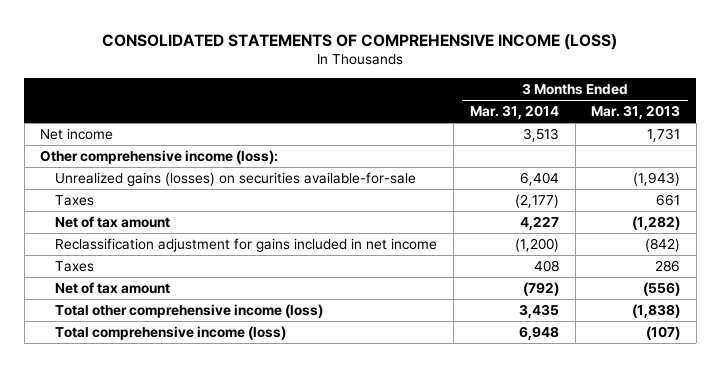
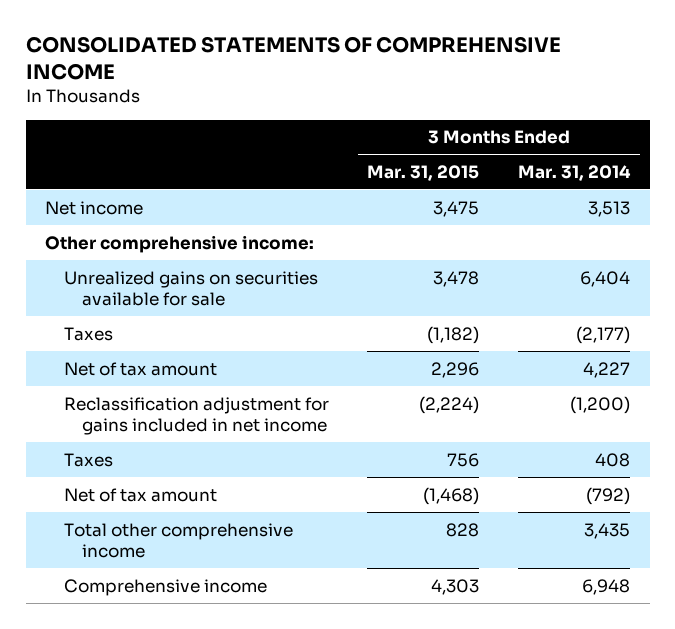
- CONSOLIDATED STATEMENTS OF COMPREHENSIVE INCOME (LOSS)
+ CONSOLIDATED STATEMENTS OF COMPREHENSIVE INCOME
- | 3 Months Ended Mar. 31, 2014 | 3 Months Ended Mar. 31, 2013
+ | 3 Months Ended Mar. 31, 2015 | 3 Months Ended Mar. 31, 2014
- Other comprehensive income (loss):
- Unrealized gains (losses) on securities available-for-sale | 6,404 | (1,943)
+ Other comprehensive income:
+ Unrealized gains on securities available for sale | 3,478 | 6,404
- Total other comprehensive income (loss) | 3,435 | (1,838)
- Total comprehensive income (loss) | 6,948 | (107)
+ Total other comprehensive income | 828 | 3,435
+ Comprehensive income | 4,303 | 6,948

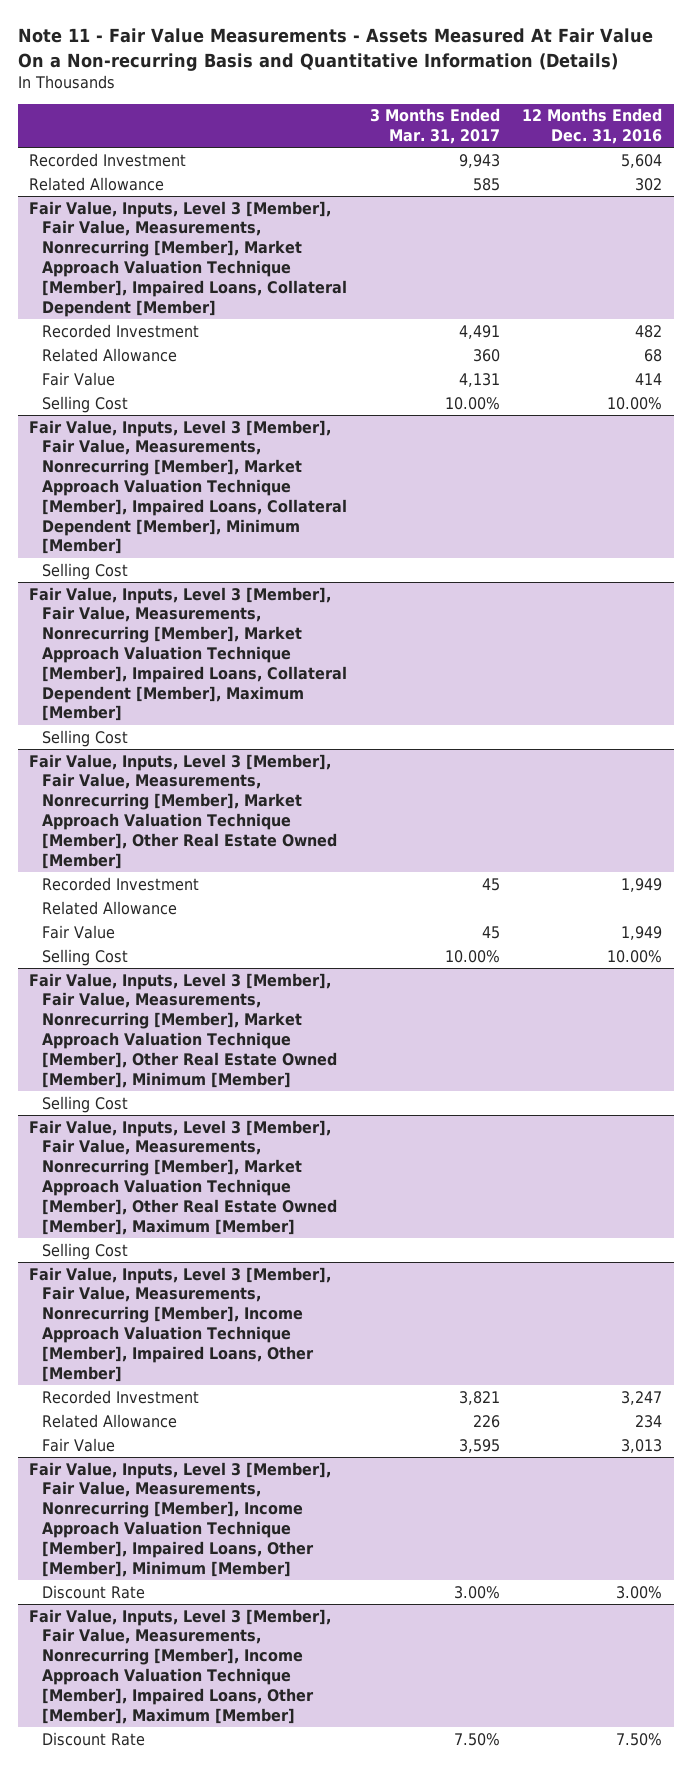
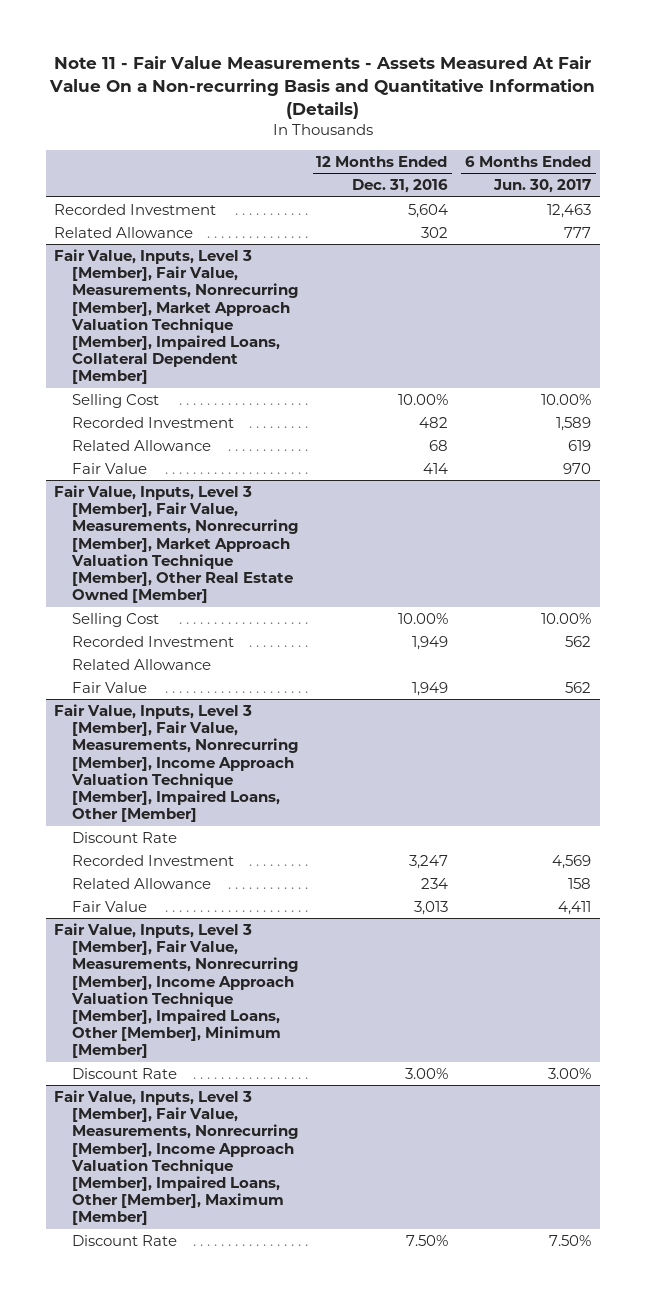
- | 3 Months Ended Mar. 31, 2017 | 12 Months Ended Dec. 31, 2016
+ | 12 Months Ended Dec. 31, 2016 | 6 Months Ended Jun. 30, 2017
@ Fair Value, Inputs, Level 3 [Member], Fair Value, Measurements, Nonrecurring [Member], Market Approach Valuation Technique [Member], Impaired Loans, Collateral Dependent [Member]
moved up: Selling Cost | 10.00% | 10.00%
- Fair Value, Inputs, Level 3 [Member], Fair Value, Measurements, Nonrecurring [Member], Market Approach Valuation Technique [Member], Impaired Loans, Collateral Dependent [Member], Minimum [Member]
- Selling Cost
- Fair Value, Inputs, Level 3 [Member], Fair Value, Measurements, Nonrecurring [Member], Market Approach Valuation Technique [Member], Impaired Loans, Collateral Dependent [Member], Maximum [Member]
- Selling Cost
@ Fair Value, Inputs, Level 3 [Member], Fair Value, Measurements, Nonrecurring [Member], Market Approach Valuation Technique [Member], Other Real Estate Owned [Member]
moved up: Selling Cost | 10.00% | 10.00%
- Fair Value, Inputs, Level 3 [Member], Fair Value, Measurements, Nonrecurring [Member], Market Approach Valuation Technique [Member], Other Real Estate Owned [Member], Minimum [Member]
- Selling Cost
- Fair Value, Inputs, Level 3 [Member], Fair Value, Measurements, Nonrecurring [Member], Market Approach Valuation Technique [Member], Other Real Estate Owned [Member], Maximum [Member]
- Selling Cost
@ Fair Value, Inputs, Level 3 [Member], Fair Value, Measurements, Nonrecurring [Member], Income Approach Valuation Technique [Member], Impaired Loans, Other [Member]
+ Discount Rate

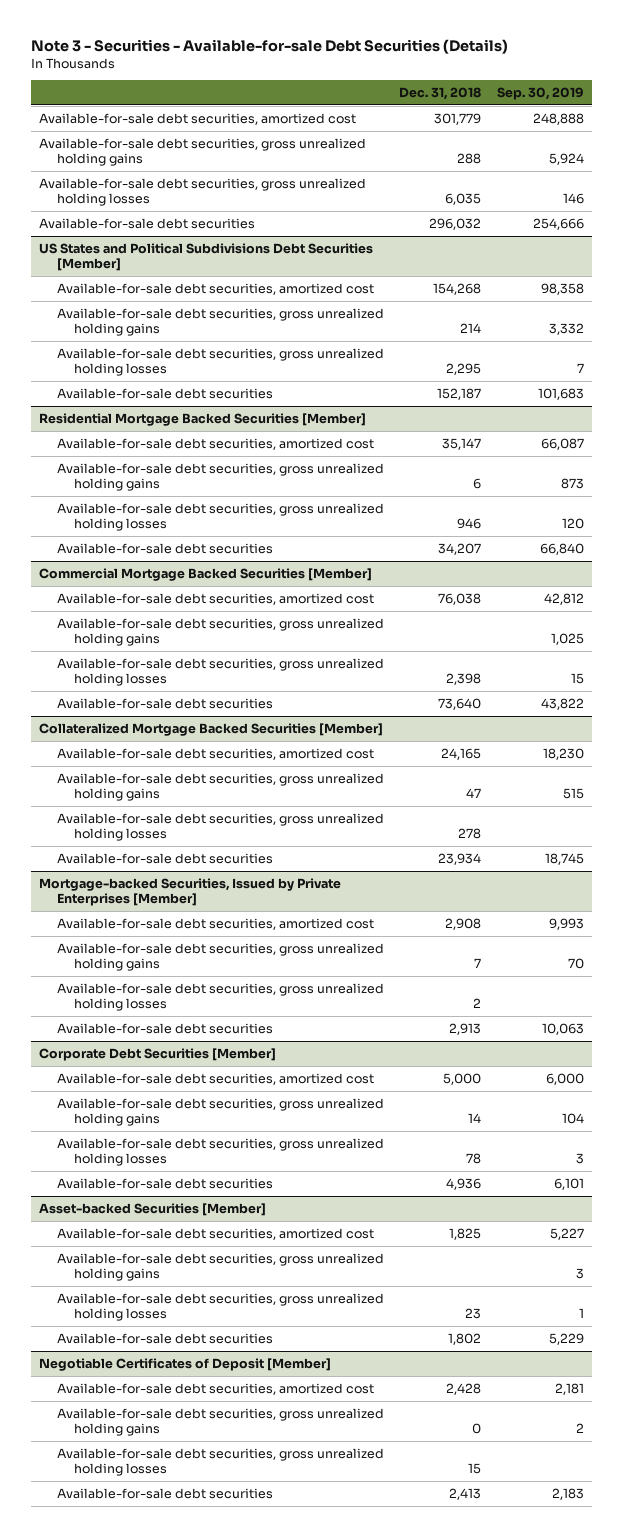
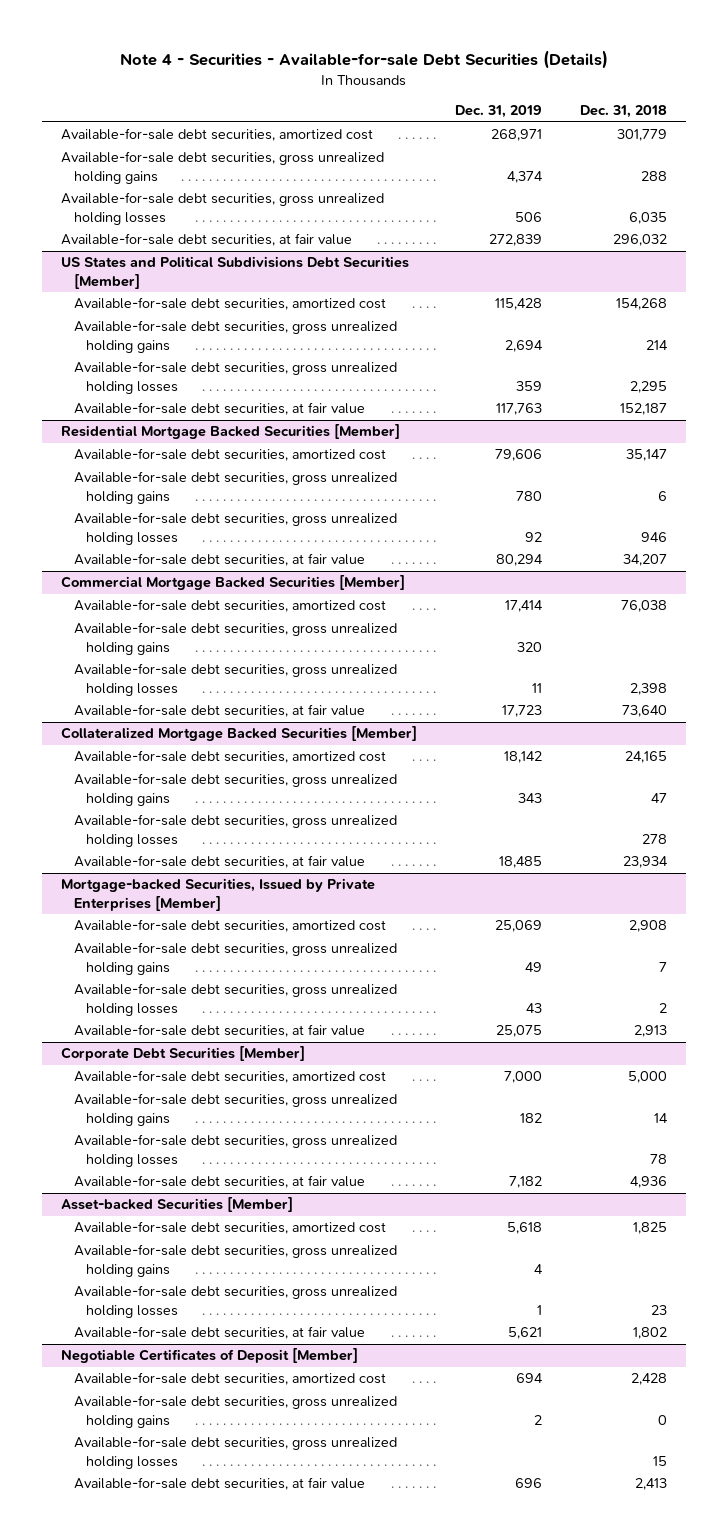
- Note 3 - Securities - Available-for-sale Debt Securities (Details)
+ Note 4 - Securities - Available-for-sale Debt Securities (Details)
- | Dec. 31, 2018 | Sep. 30, 2019
+ | Dec. 31, 2019 | Dec. 31, 2018
- Available-for-sale debt securities | 296,032 | 254,666
+ Available-for-sale debt securities, at fair value | 272,839 | 296,032
@ US States and Political Subdivisions Debt Securities [Member]
- Available-for-sale debt securities | 152,187 | 101,683
+ Available-for-sale debt securities, at fair value | 117,763 | 152,187
@ Residential Mortgage Backed Securities [Member]
- Available-for-sale debt securities | 34,207 | 66,840
+ Available-for-sale debt securities, at fair value | 80,294 | 34,207
@ Commercial Mortgage Backed Securities [Member]
- Available-for-sale debt securities | 73,640 | 43,822
+ Available-for-sale debt securities, at fair value | 17,723 | 73,640
@ Collateralized Mortgage Backed Securities [Member]
- Available-for-sale debt securities | 23,934 | 18,745
+ Available-for-sale debt securities, at fair value | 18,485 | 23,934
@ Mortgage-backed Securities, Issued by Private Enterprises [Member]
- Available-for-sale debt securities | 2,913 | 10,063
+ Available-for-sale debt securities, at fair value | 25,075 | 2,913
@ Corporate Debt Securities [Member]
- Available-for-sale debt securities | 4,936 | 6,101
+ Available-for-sale debt securities, at fair value | 7,182 | 4,936
@ Asset-backed Securities [Member]
- Available-for-sale debt securities | 1,802 | 5,229
+ Available-for-sale debt securities, at fair value | 5,621 | 1,802
@ Negotiable Certificates of Deposit [Member]
- Available-for-sale debt securities | 2,413 | 2,183
+ Available-for-sale debt securities, at fair value | 696 | 2,413

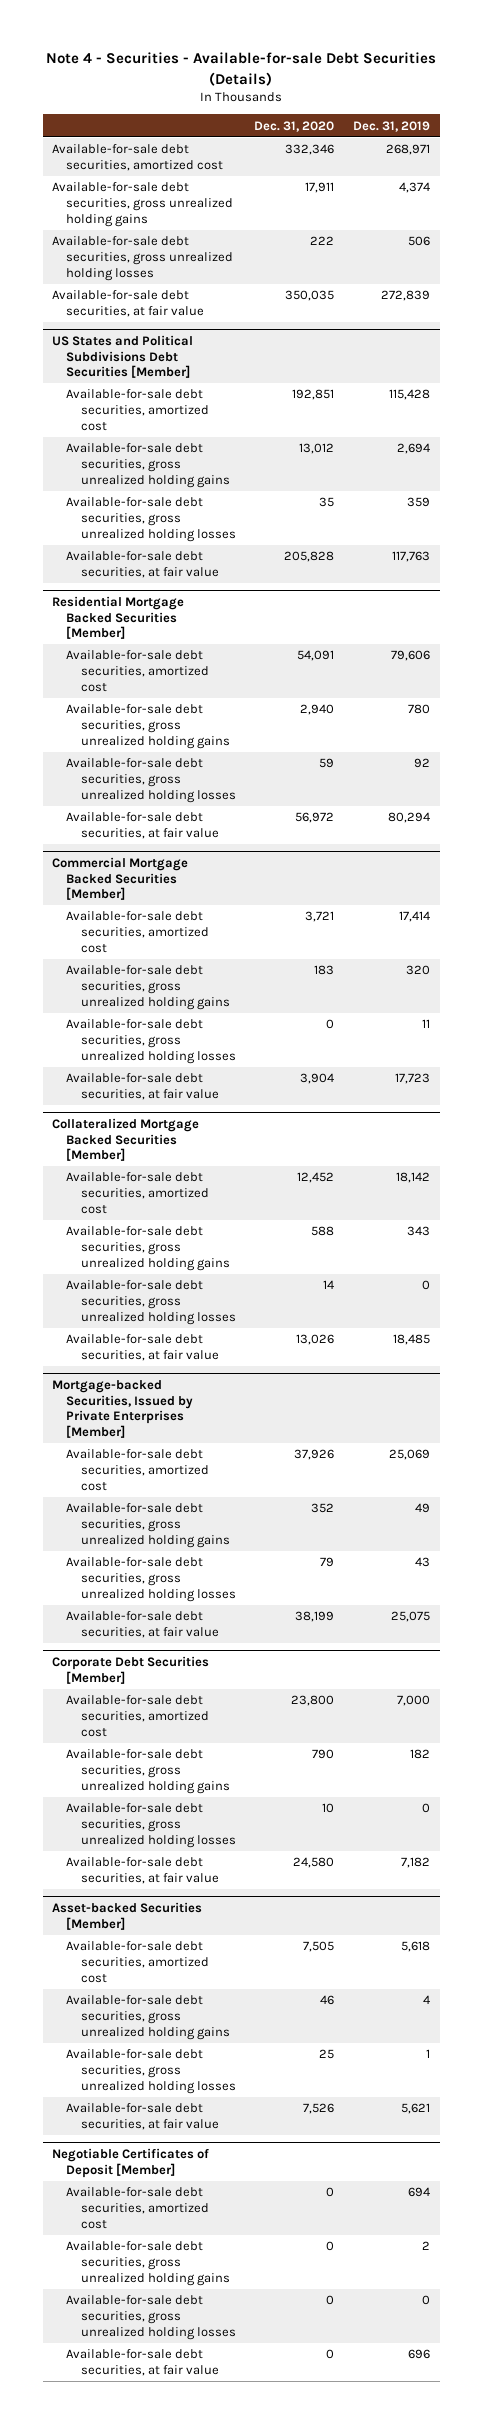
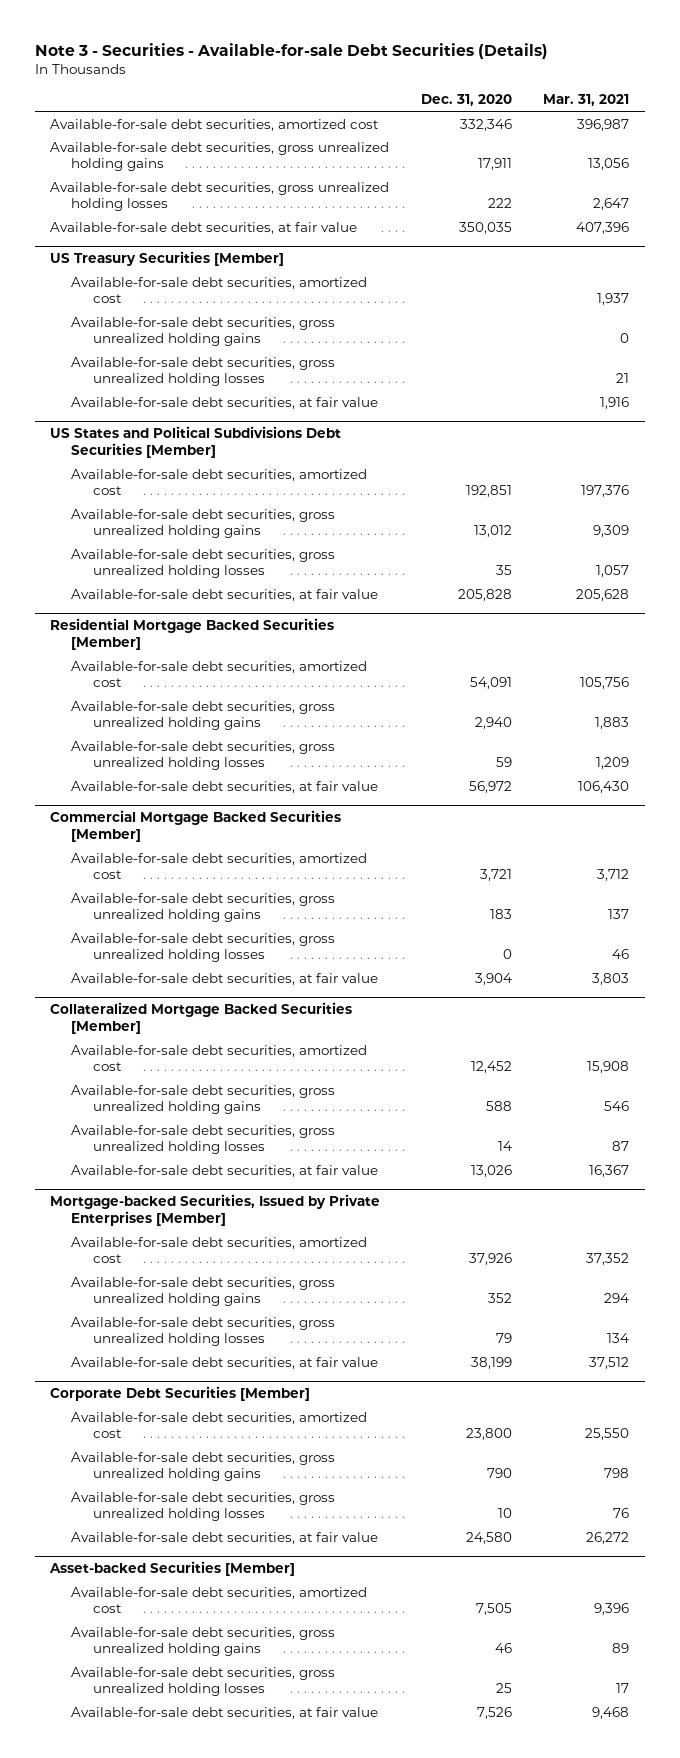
- Note 4 - Securities - Available-for-sale Debt Securities (Details)
+ Note 3 - Securities - Available-for-sale Debt Securities (Details)
- | Dec. 31, 2020 | Dec. 31, 2019
+ | Dec. 31, 2020 | Mar. 31, 2021
+ US Treasury Securities [Member]
+ Available-for-sale debt securities, amortized cost | | 1,937
+ Available-for-sale debt securities, gross unrealized holding gains | | 0
+ Available-for-sale debt securities, gross unrealized holding losses | | 21
+ Available-for-sale debt securities, at fair value | | 1,916
- Negotiable Certificates of Deposit [Member]
- Available-for-sale debt securities, amortized cost | 0 | 694
- Available-for-sale debt securities, gross unrealized holding gains | 0 | 2
- Available-for-sale debt securities, gross unrealized holding losses | 0 | 0
- Available-for-sale debt securities, at fair value | 0 | 696

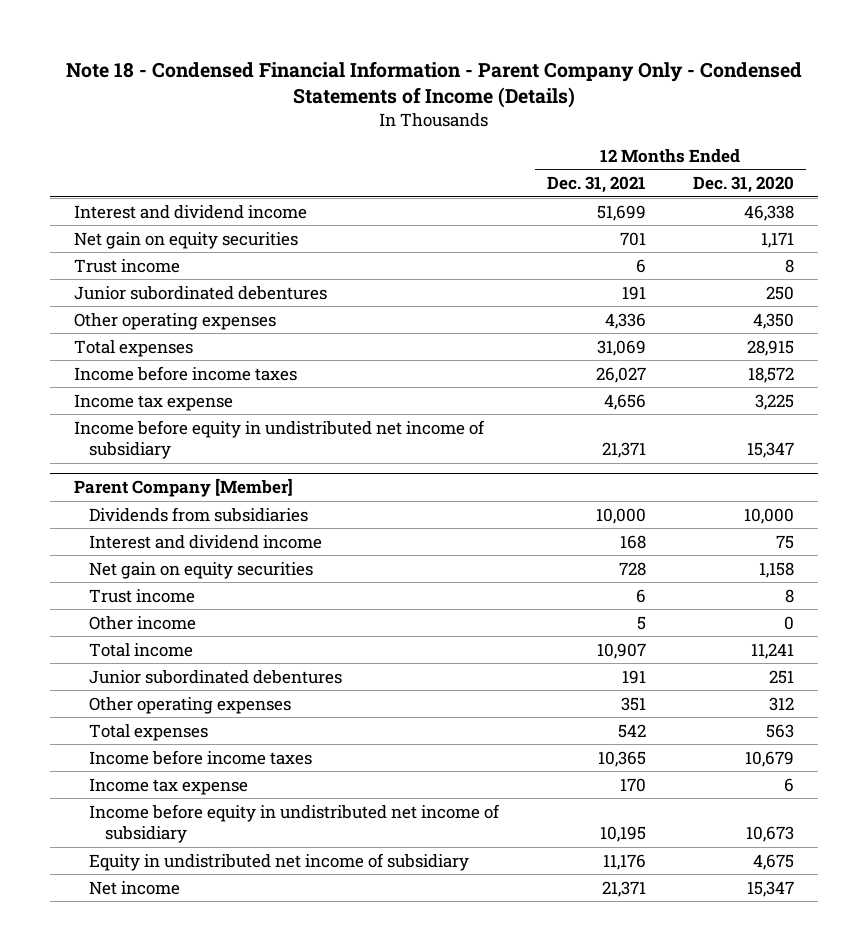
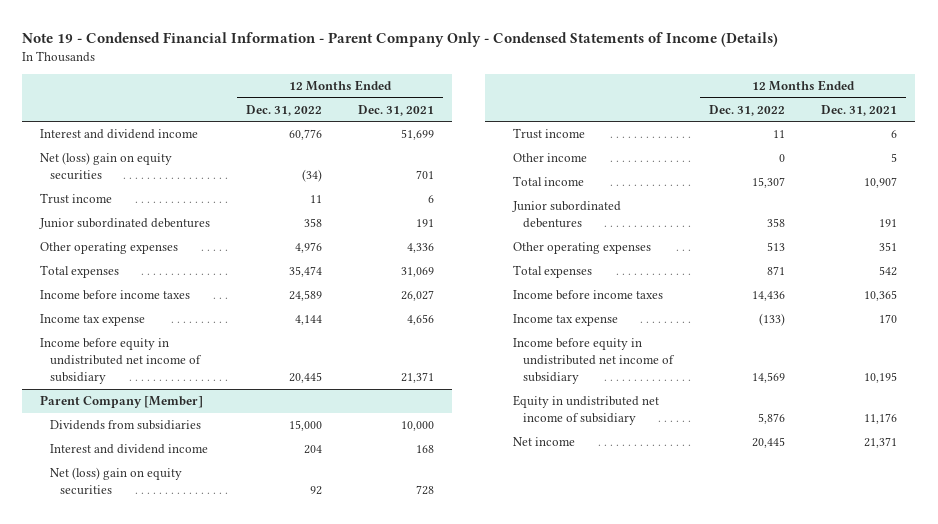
- Note 18 - Condensed Financial Information - Parent Company Only - Condensed Statements of Income (Details)
+ Note 19 - Condensed Financial Information - Parent Company Only - Condensed Statements of Income (Details)
- | 12 Months Ended Dec. 31, 2021 | 12 Months Ended Dec. 31, 2020
+ | 12 Months Ended Dec. 31, 2022 | 12 Months Ended Dec. 31, 2021
- Net gain on equity securities | 701 | 1,171
+ Net (loss) gain on equity securities | (34) | 701
@ Parent Company [Member]
- Net gain on equity securities | 728 | 1,158
+ Net (loss) gain on equity securities | 92 | 728

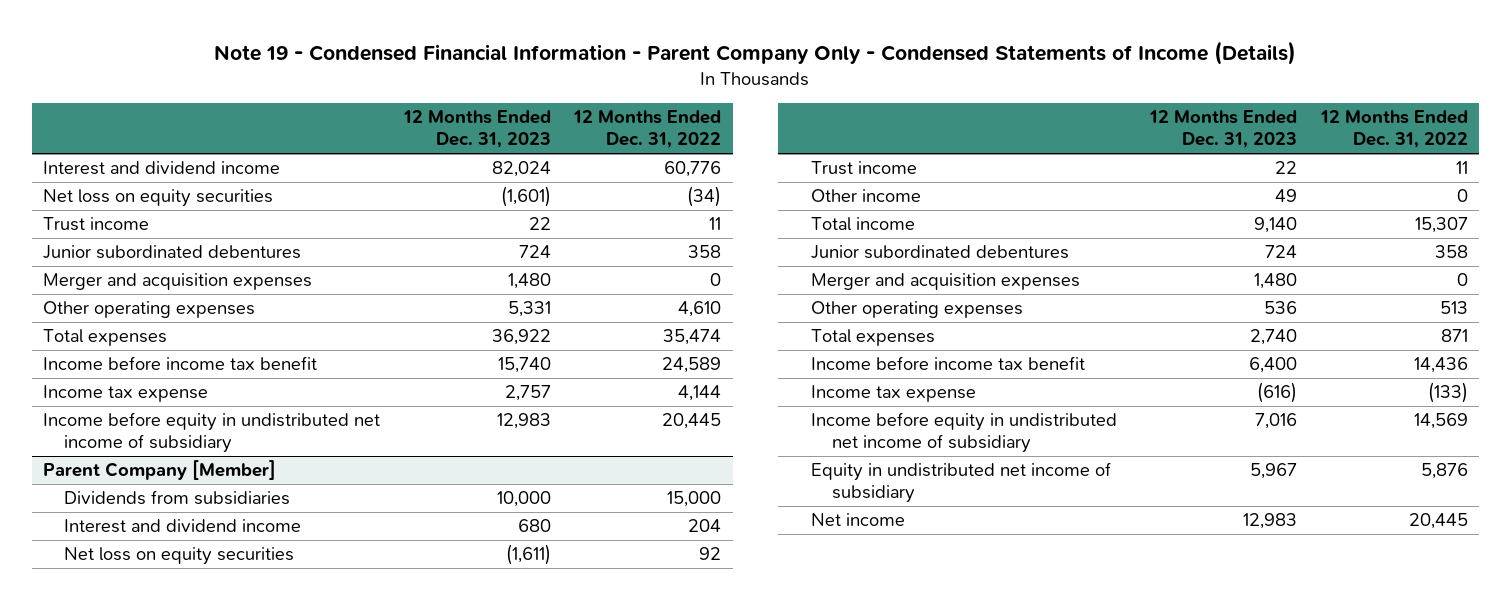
- | 12 Months Ended Dec. 31, 2022 | 12 Months Ended Dec. 31, 2021
+ | 12 Months Ended Dec. 31, 2023 | 12 Months Ended Dec. 31, 2022
- Net (loss) gain on equity securities | (34) | 701
+ Net loss on equity securities | (1,601) | (34)
- Other operating expenses | 4,976 | 4,336
+ Merger and acquisition expenses | 1,480 | 0
+ Other operating expenses | 5,331 | 4,610
- Income before income taxes | 24,589 | 26,027
+ Income before income tax benefit | 15,740 | 24,589
@ Parent Company [Member]
- Net (loss) gain on equity securities | 92 | 728
+ Net loss on equity securities | (1,611) | 92
+ Merger and acquisition expenses | 1,480 | 0
- Income before income taxes | 14,436 | 10,365
+ Income before income tax benefit | 6,400 | 14,436

